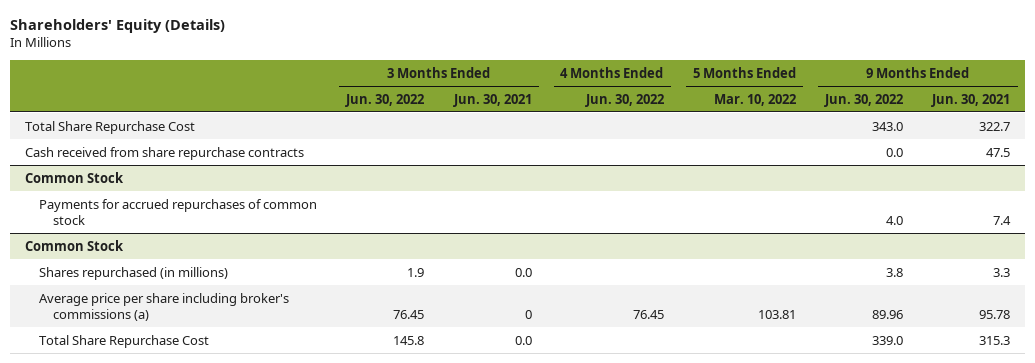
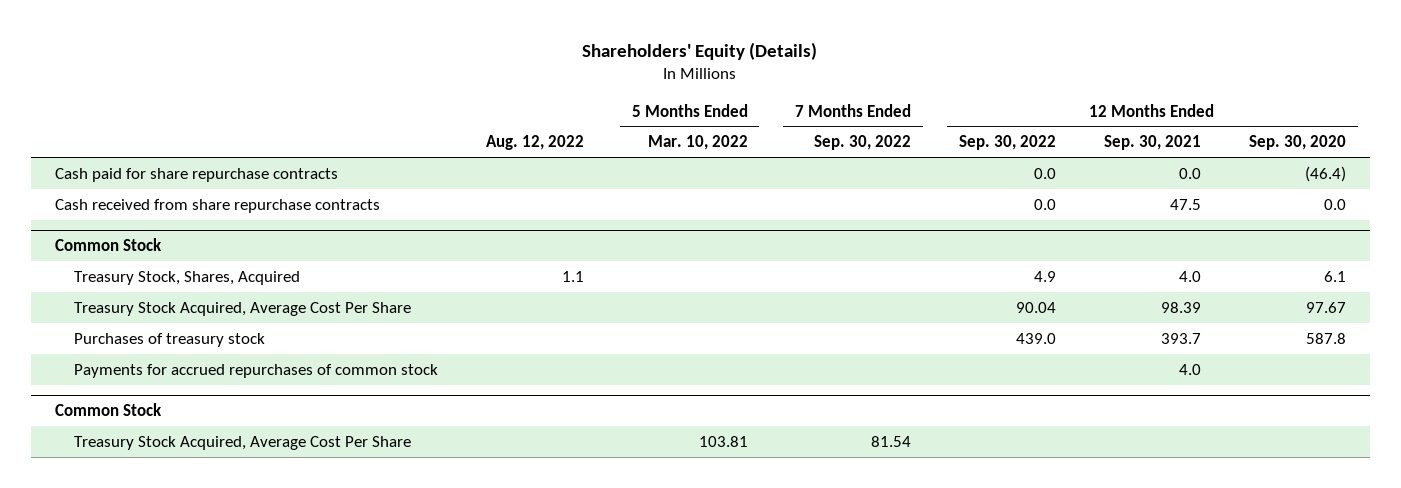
- | 3 Months Ended Jun. 30, 2022 | 3 Months Ended Jun. 30, 2021 | 4 Months Ended Jun. 30, 2022 | 5 Months Ended Mar. 10, 2022 | 9 Months Ended Jun. 30, 2022 | 9 Months Ended Jun. 30, 2021
+ | Aug. 12, 2022 | 5 Months Ended Mar. 10, 2022 | 7 Months Ended Sep. 30, 2022 | 12 Months Ended Sep. 30, 2022 | 12 Months Ended Sep. 30, 2021 | 12 Months Ended Sep. 30, 2020
- Total Share Repurchase Cost | | | | | 343.0 | 322.7
+ Cash paid for share repurchase contracts | | | | 0.0 | 0.0 | (46.4)
@ Common Stock
+ Treasury Stock, Shares, Acquired | 1.1 | | | 4.9 | 4.0 | 6.1
+ Treasury Stock Acquired, Average Cost Per Share | | | | 90.04 | 98.39 | 97.67
+ Purchases of treasury stock | | | | 439.0 | 393.7 | 587.8
- Shares repurchased (in millions) | 1.9 | 0.0 | | | 3.8 | 3.3
- Average price per share including broker's commissions (a) | 76.45 | 0 | 76.45 | 103.81 | 89.96 | 95.78
- Total Share Repurchase Cost | 145.8 | 0.0 | | | 339.0 | 315.3
+ Treasury Stock Acquired, Average Cost Per Share | | 103.81 | 81.54 | | |

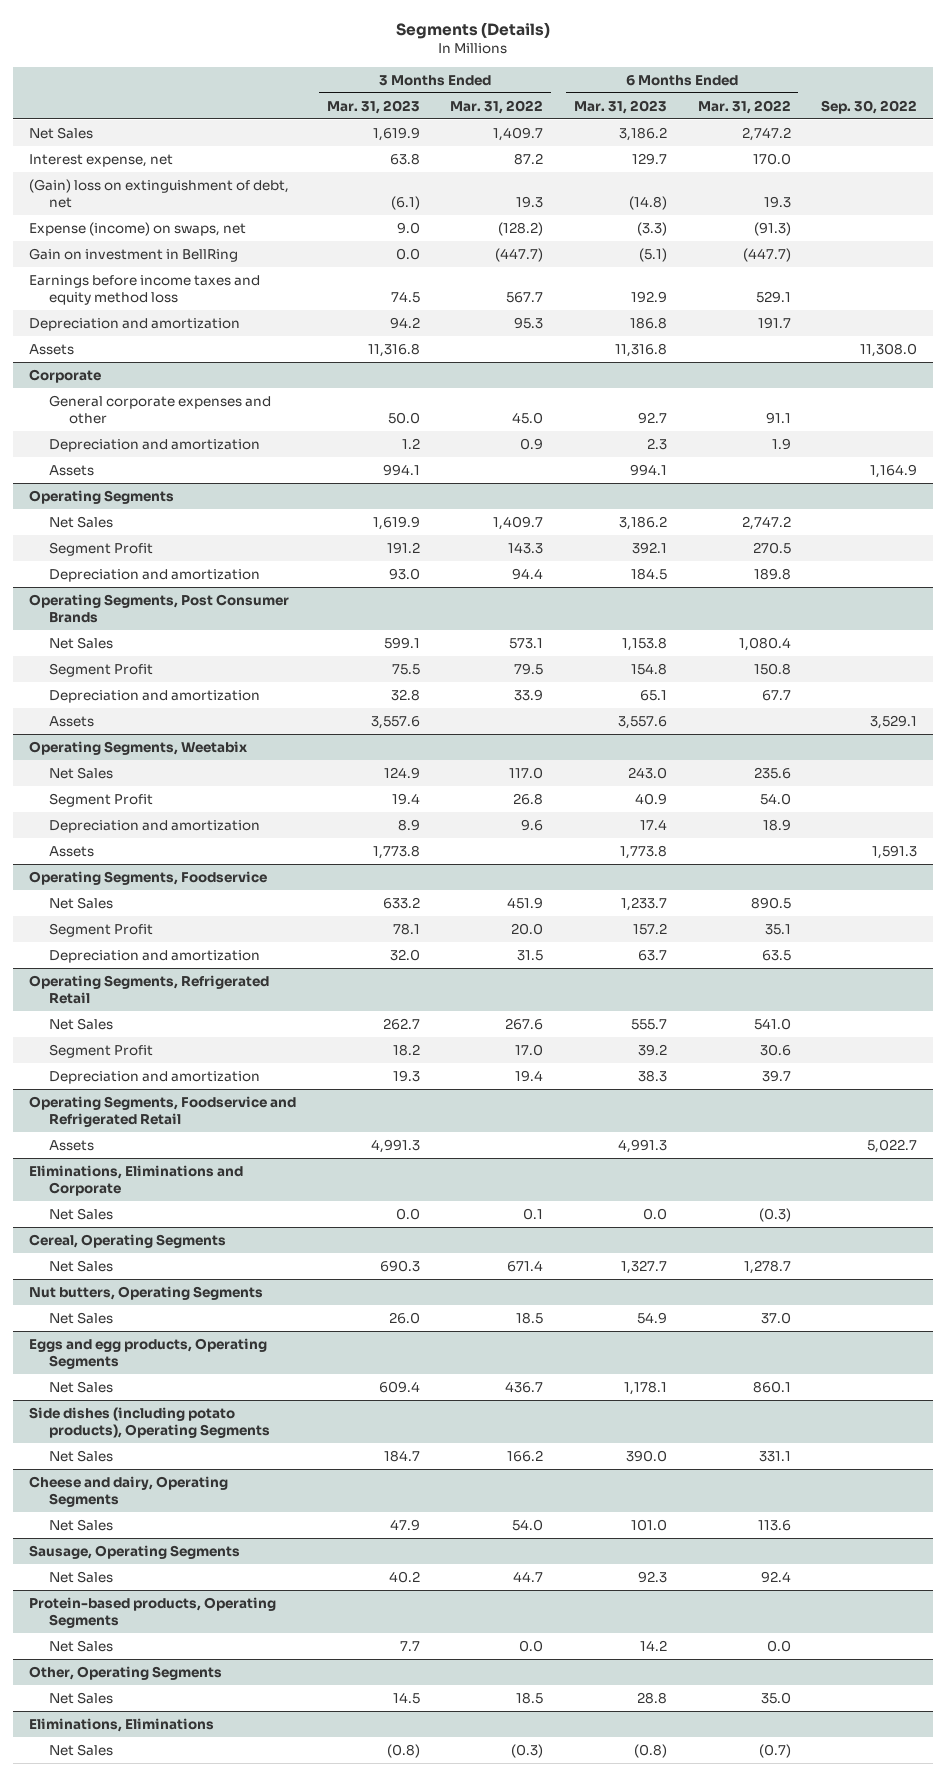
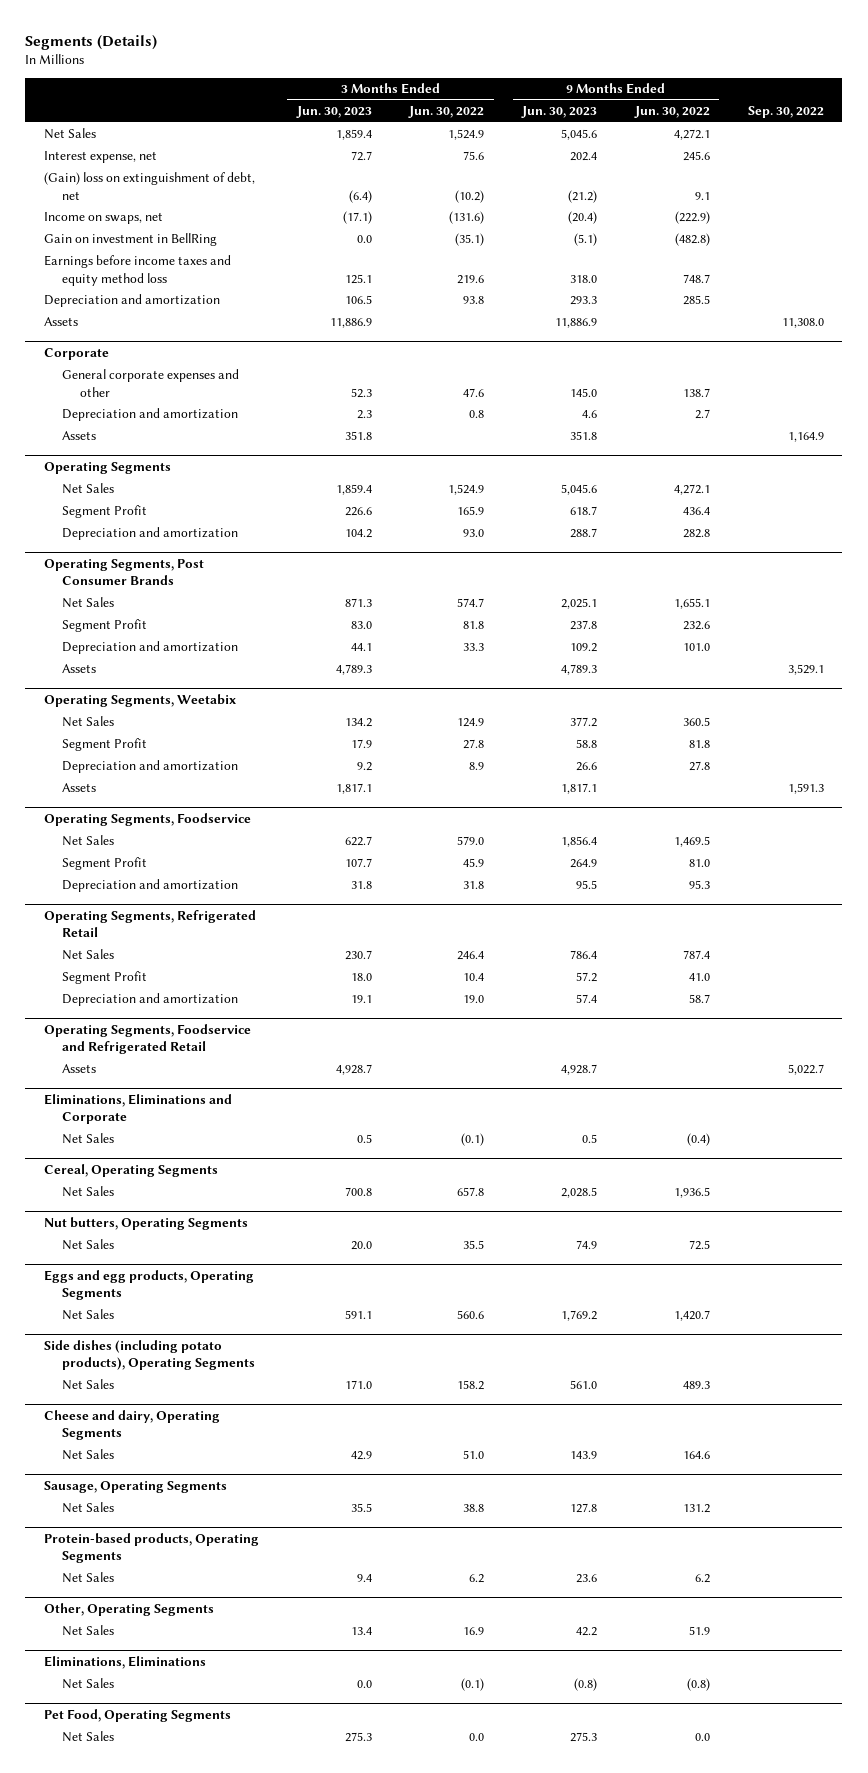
- | 3 Months Ended Mar. 31, 2023 | 3 Months Ended Mar. 31, 2022 | 6 Months Ended Mar. 31, 2023 | 6 Months Ended Mar. 31, 2022 | Sep. 30, 2022
+ | 3 Months Ended Jun. 30, 2023 | 3 Months Ended Jun. 30, 2022 | 9 Months Ended Jun. 30, 2023 | 9 Months Ended Jun. 30, 2022 | Sep. 30, 2022
- Expense (income) on swaps, net | 9.0 | (128.2) | (3.3) | (91.3) |
+ Income on swaps, net | (17.1) | (131.6) | (20.4) | (222.9) |
+ Pet Food, Operating Segments
+ Net Sales | 275.3 | 0.0 | 275.3 | 0.0 |

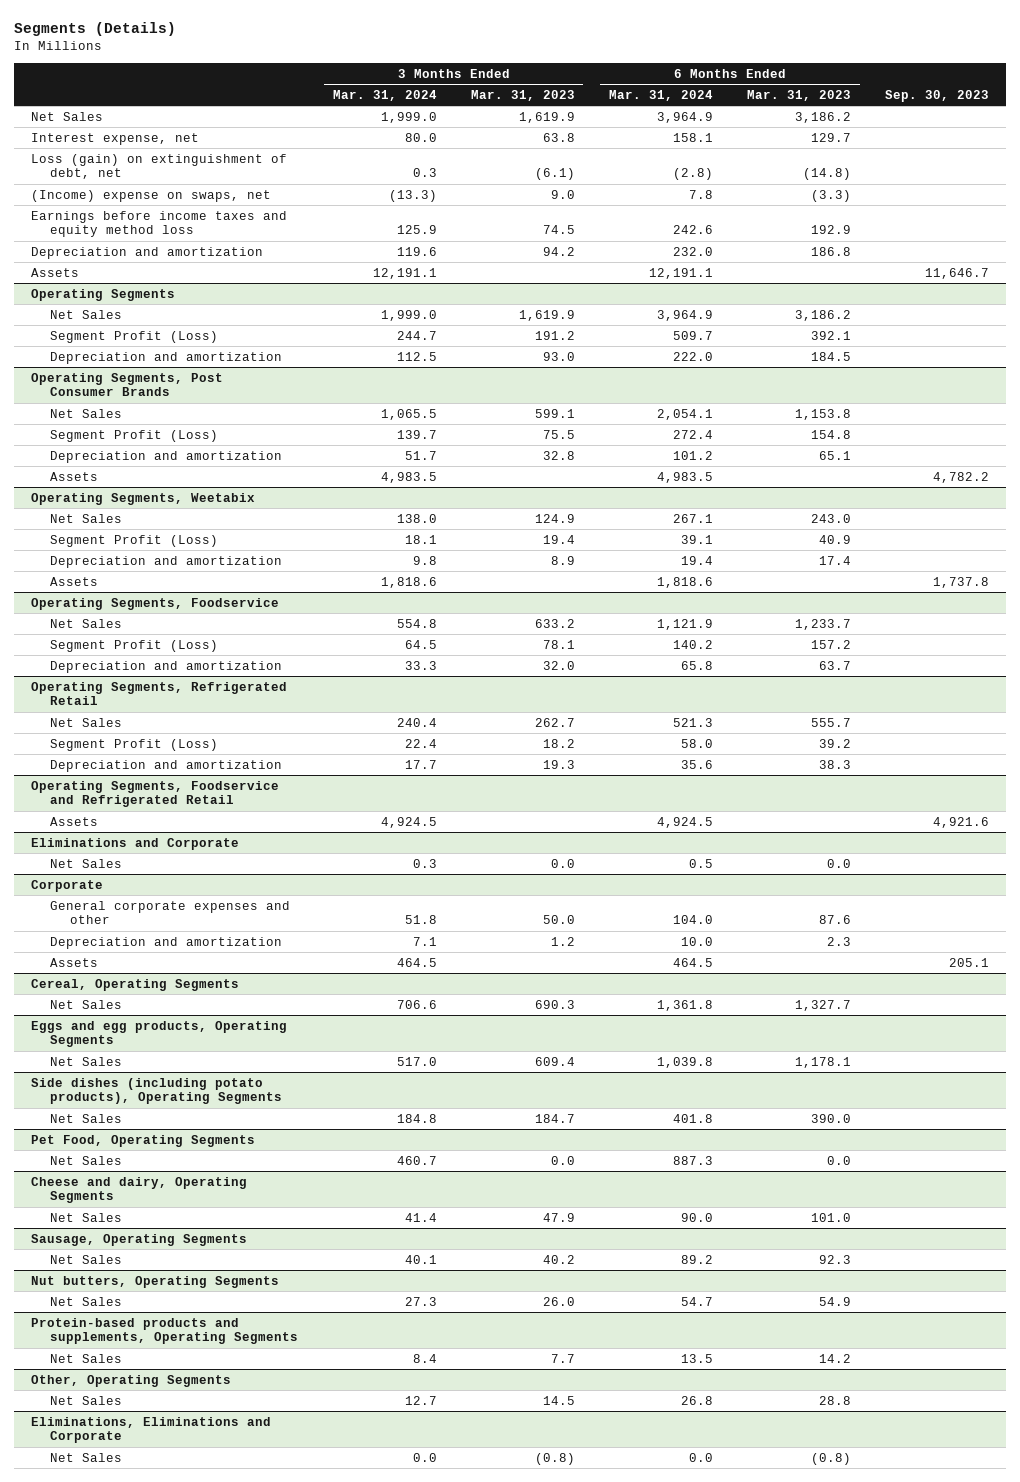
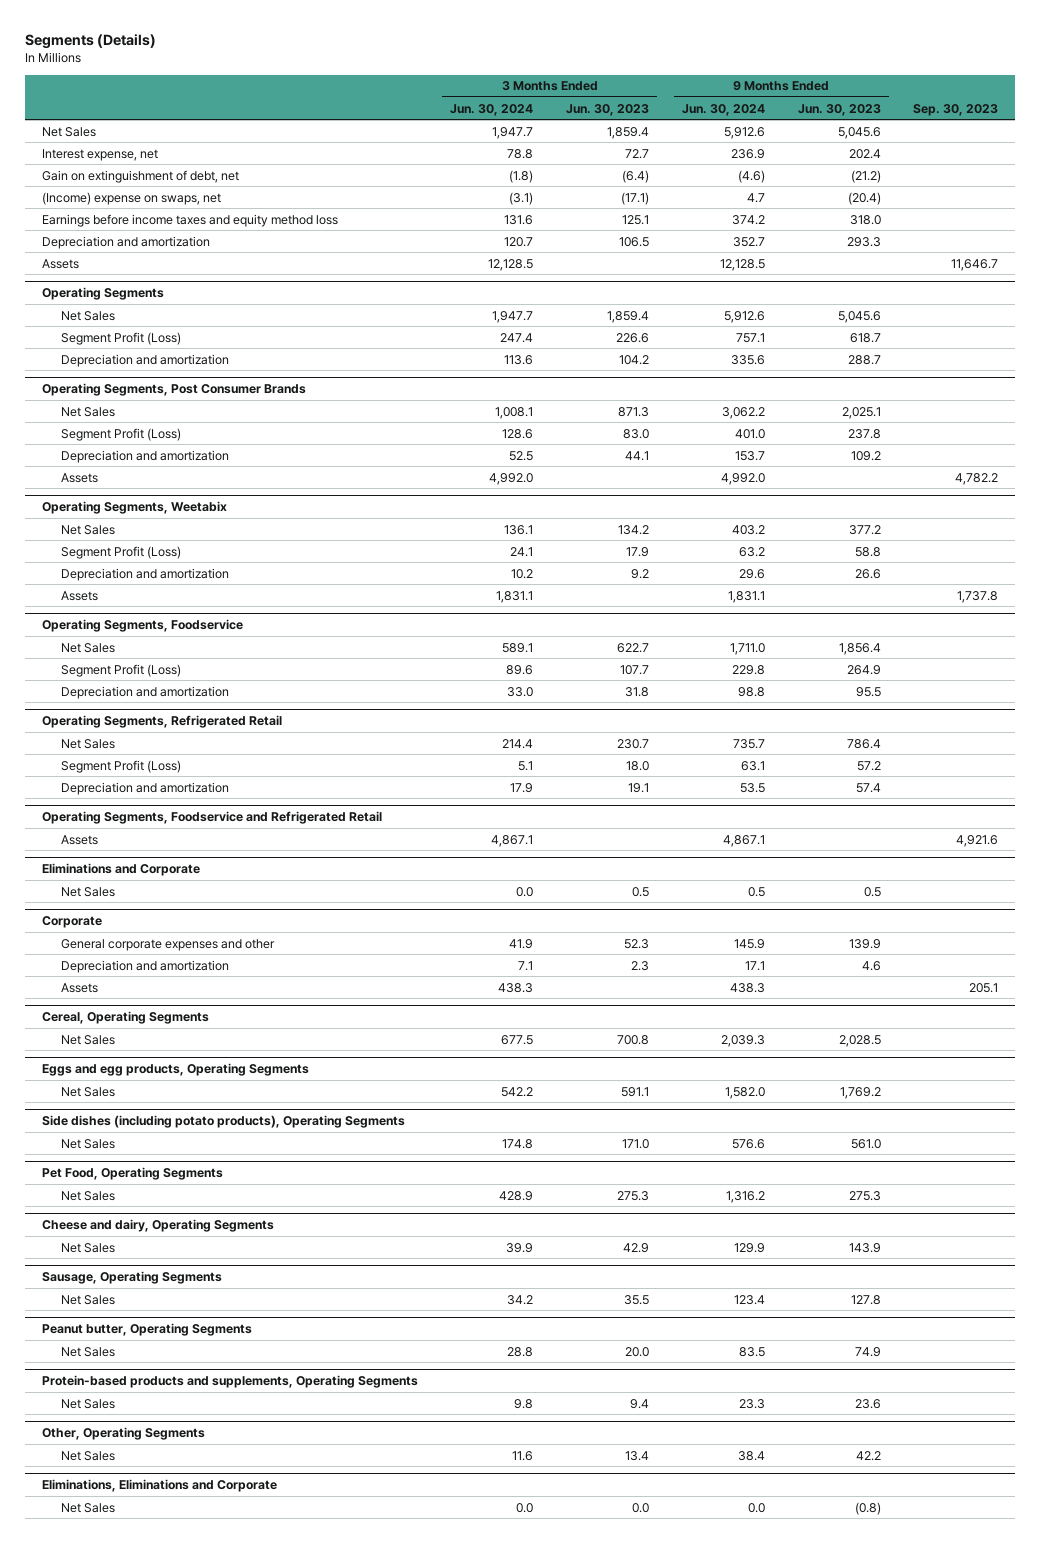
- | 3 Months Ended Mar. 31, 2024 | 3 Months Ended Mar. 31, 2023 | 6 Months Ended Mar. 31, 2024 | 6 Months Ended Mar. 31, 2023 | Sep. 30, 2023
+ | 3 Months Ended Jun. 30, 2024 | 3 Months Ended Jun. 30, 2023 | 9 Months Ended Jun. 30, 2024 | 9 Months Ended Jun. 30, 2023 | Sep. 30, 2023
- Loss (gain) on extinguishment of debt, net | 0.3 | (6.1) | (2.8) | (14.8) |
+ Gain on extinguishment of debt, net | (1.8) | (6.4) | (4.6) | (21.2) |
- Nut butters, Operating Segments
+ Peanut butter, Operating Segments

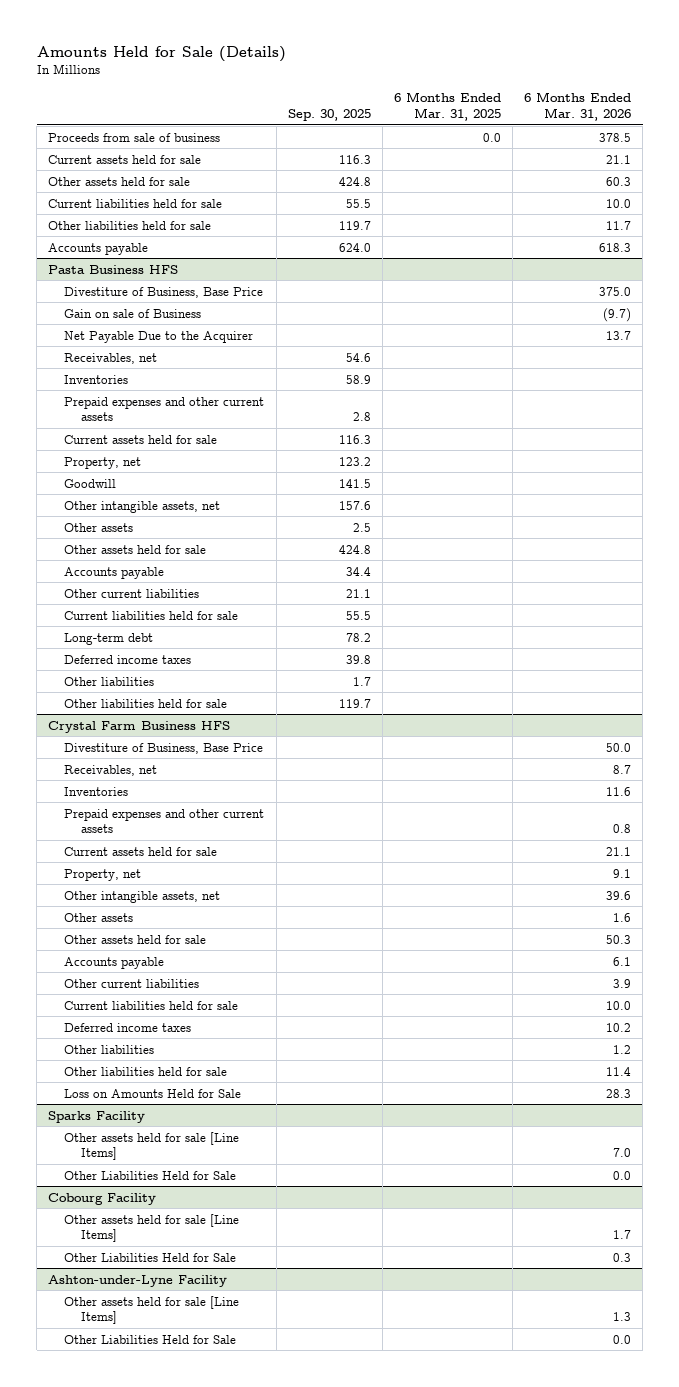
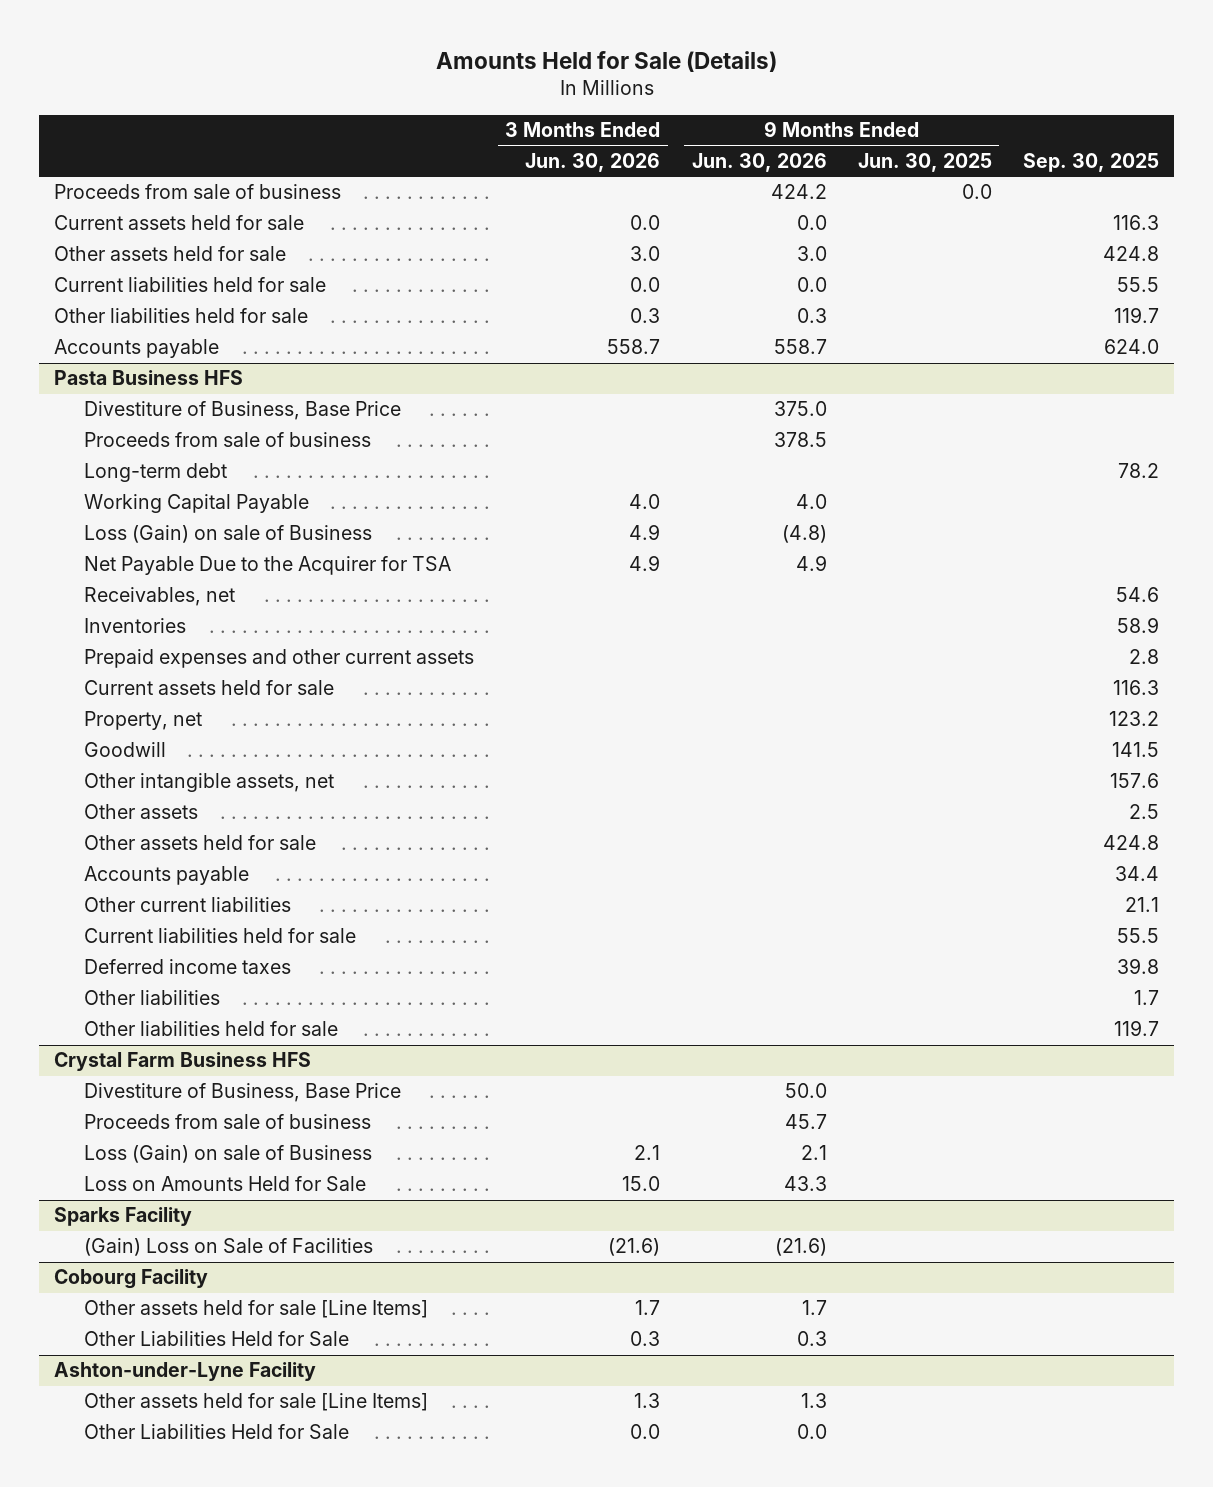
- | Sep. 30, 2025 | 6 Months Ended Mar. 31, 2025 | 6 Months Ended Mar. 31, 2026
+ | 3 Months Ended Jun. 30, 2026 | 9 Months Ended Jun. 30, 2026 | 9 Months Ended Jun. 30, 2025 | Sep. 30, 2025
@ Pasta Business HFS
- Gain on sale of Business | | | (9.7)
- Net Payable Due to the Acquirer | | | 13.7
+ Proceeds from sale of business | | 378.5 | |
moved up: Long-term debt | | | | 78.2
+ Working Capital Payable | 4.0 | 4.0 | |
+ Loss (Gain) on sale of Business | 4.9 | (4.8) | |
+ Net Payable Due to the Acquirer for TSA | 4.9 | 4.9 | |
@ Crystal Farm Business HFS
- Receivables, net | | | 8.7
- Inventories | | | 11.6
- Prepaid expenses and other current assets | | | 0.8
- Current assets held for sale | | | 21.1
- Property, net | | | 9.1
- Other intangible assets, net | | | 39.6
- Other assets | | | 1.6
- Other assets held for sale | | | 50.3
- Accounts payable | | | 6.1
- Other current liabilities | | | 3.9
- Current liabilities held for sale | | | 10.0
- Deferred income taxes | | | 10.2
- Other liabilities | | | 1.2
- Other liabilities held for sale | | | 11.4
+ Proceeds from sale of business | | 45.7 | |
+ Loss (Gain) on sale of Business | 2.1 | 2.1 | |
@ Sparks Facility
- Other assets held for sale [Line Items] | | | 7.0
- Other Liabilities Held for Sale | | | 0.0
+ (Gain) Loss on Sale of Facilities | (21.6) | (21.6) | |

